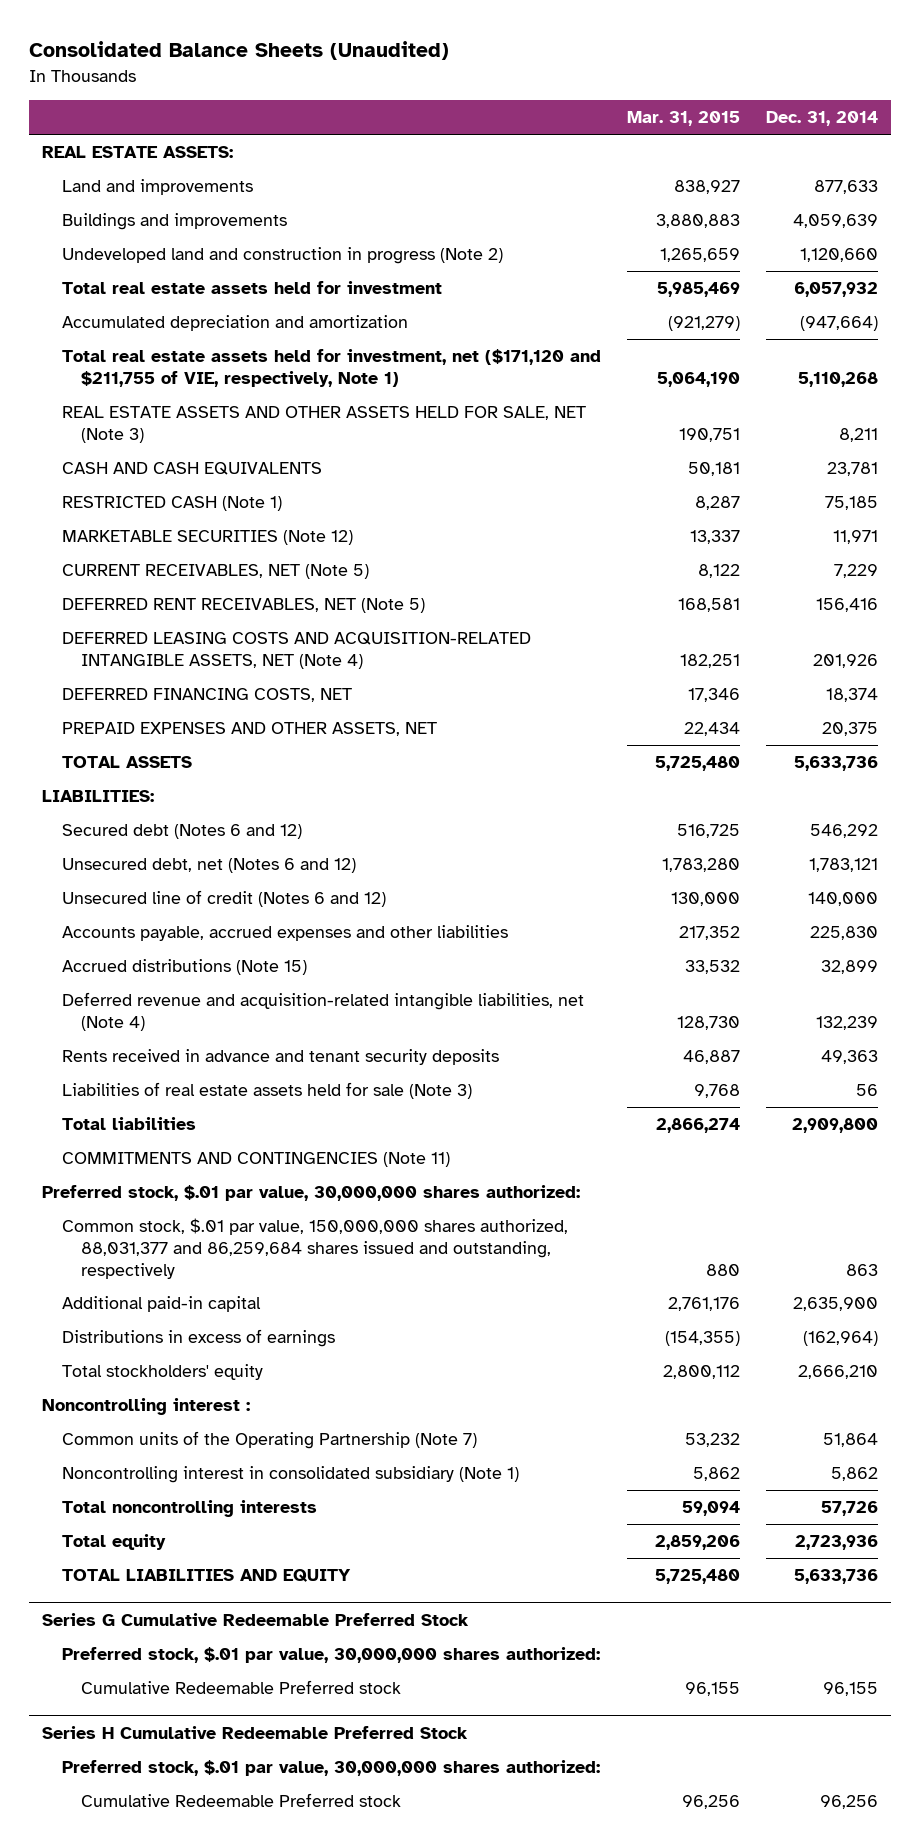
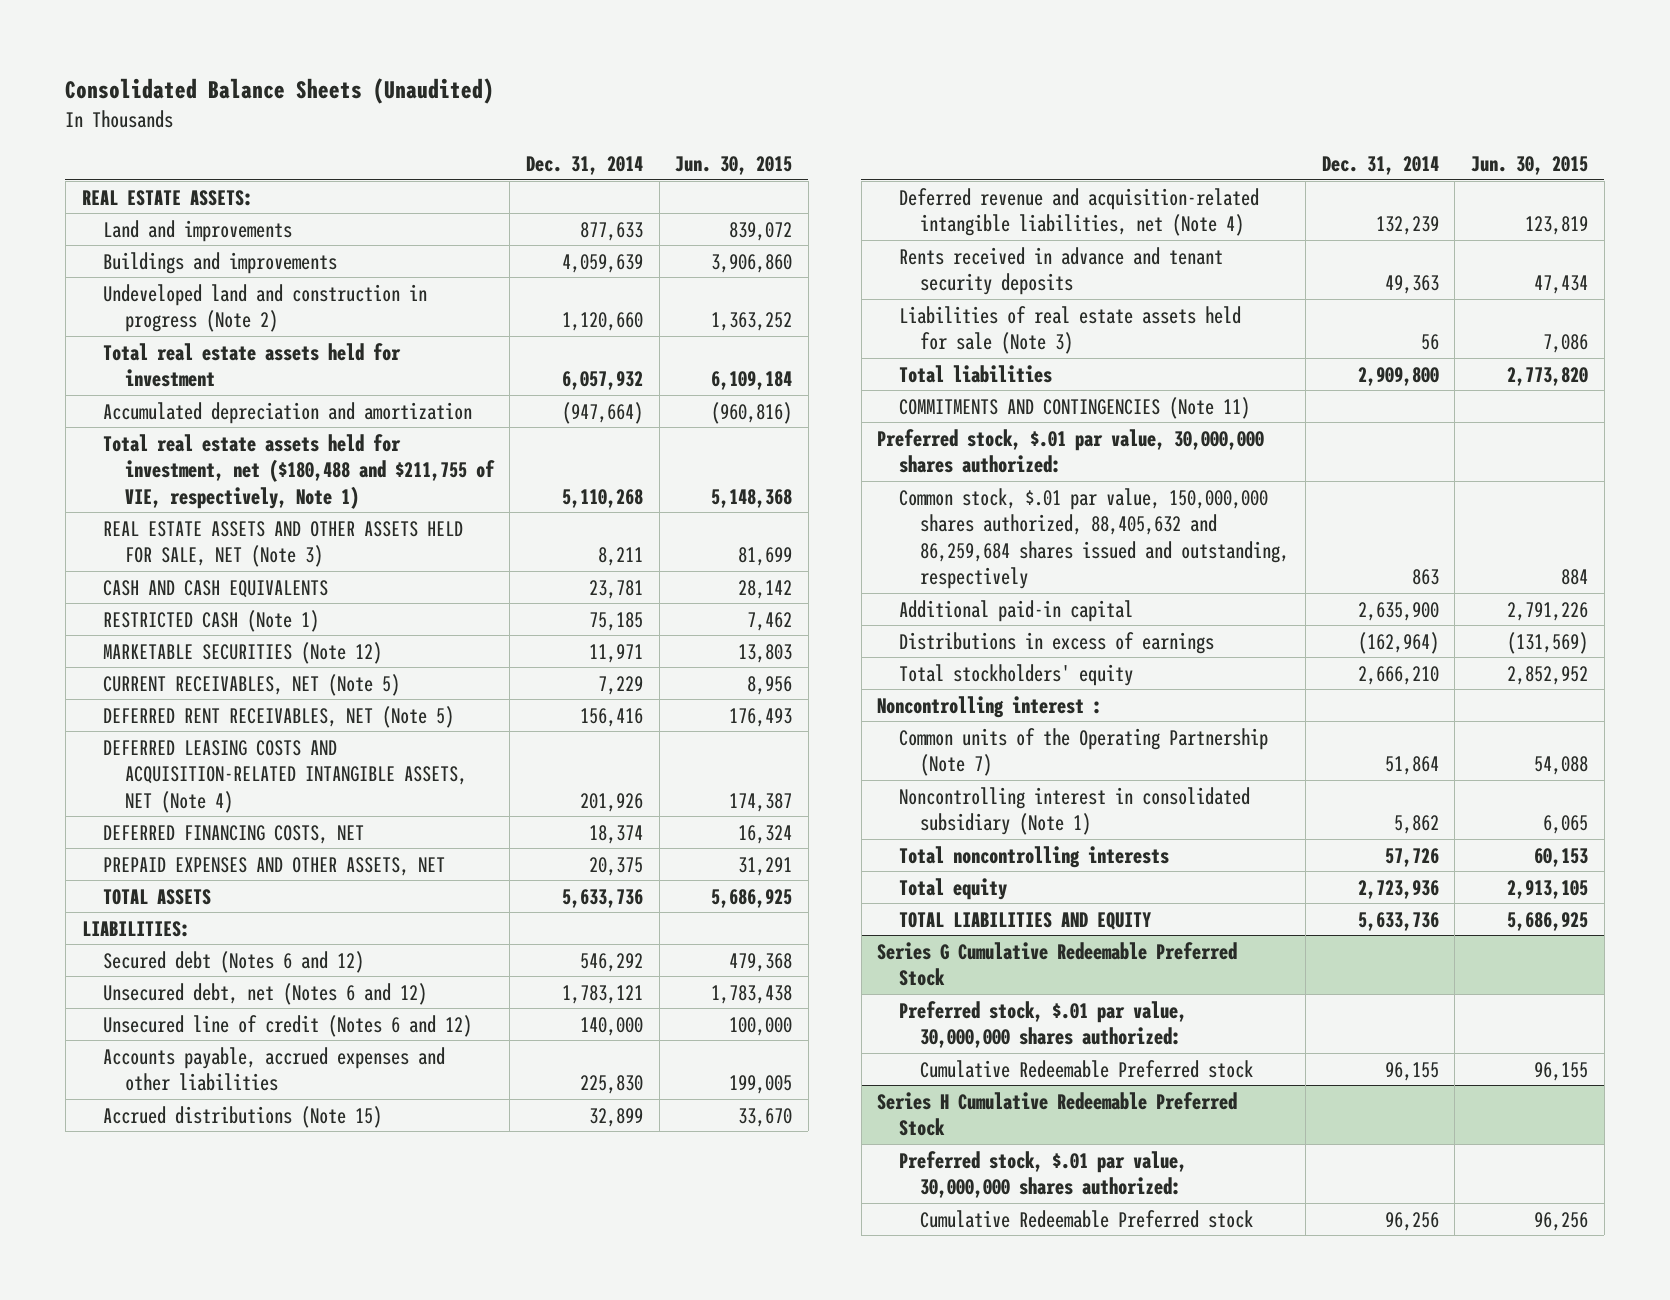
- | Mar. 31, 2015 | Dec. 31, 2014
+ | Dec. 31, 2014 | Jun. 30, 2015
- Total real estate assets held for investment, net ($171,120 and $211,755 of VIE, respectively, Note 1) | 5,064,190 | 5,110,268
+ Total real estate assets held for investment, net ($180,488 and $211,755 of VIE, respectively, Note 1) | 5,110,268 | 5,148,368
- Common stock, $.01 par value, 150,000,000 shares authorized, 88,031,377 and 86,259,684 shares issued and outstanding, respectively | 880 | 863
+ Common stock, $.01 par value, 150,000,000 shares authorized, 88,405,632 and 86,259,684 shares issued and outstanding, respectively | 863 | 884

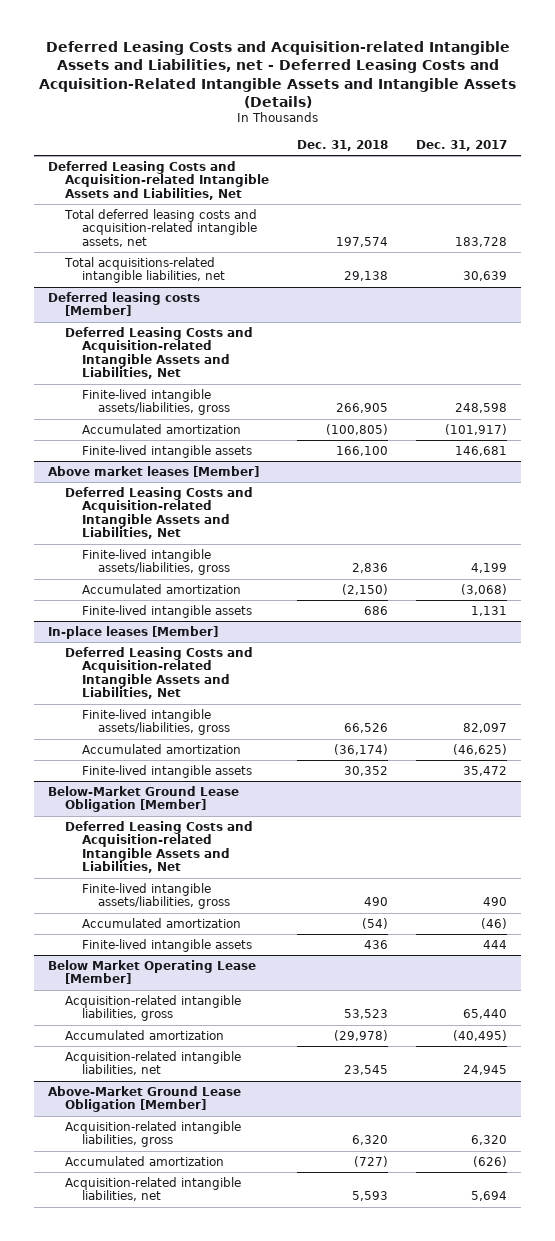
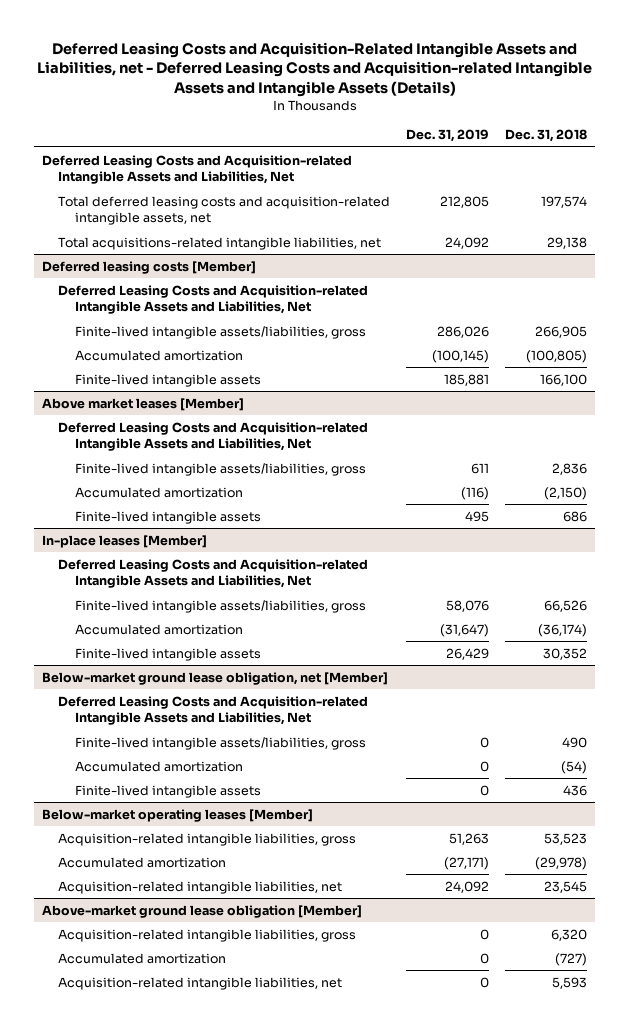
- Deferred Leasing Costs and Acquisition-related Intangible Assets and Liabilities, net - Deferred Leasing Costs and Acquisition-Related Intangible Assets and Intangible Assets (Details)
+ Deferred Leasing Costs and Acquisition-Related Intangible Assets and Liabilities, net - Deferred Leasing Costs and Acquisition-related Intangible Assets and Intangible Assets (Details)
- | Dec. 31, 2018 | Dec. 31, 2017
+ | Dec. 31, 2019 | Dec. 31, 2018
- Below-Market Ground Lease Obligation [Member]
+ Below-market ground lease obligation, net [Member]
- Below Market Operating Lease [Member]
+ Below-market operating leases [Member]
- Above-Market Ground Lease Obligation [Member]
+ Above-market ground lease obligation [Member]

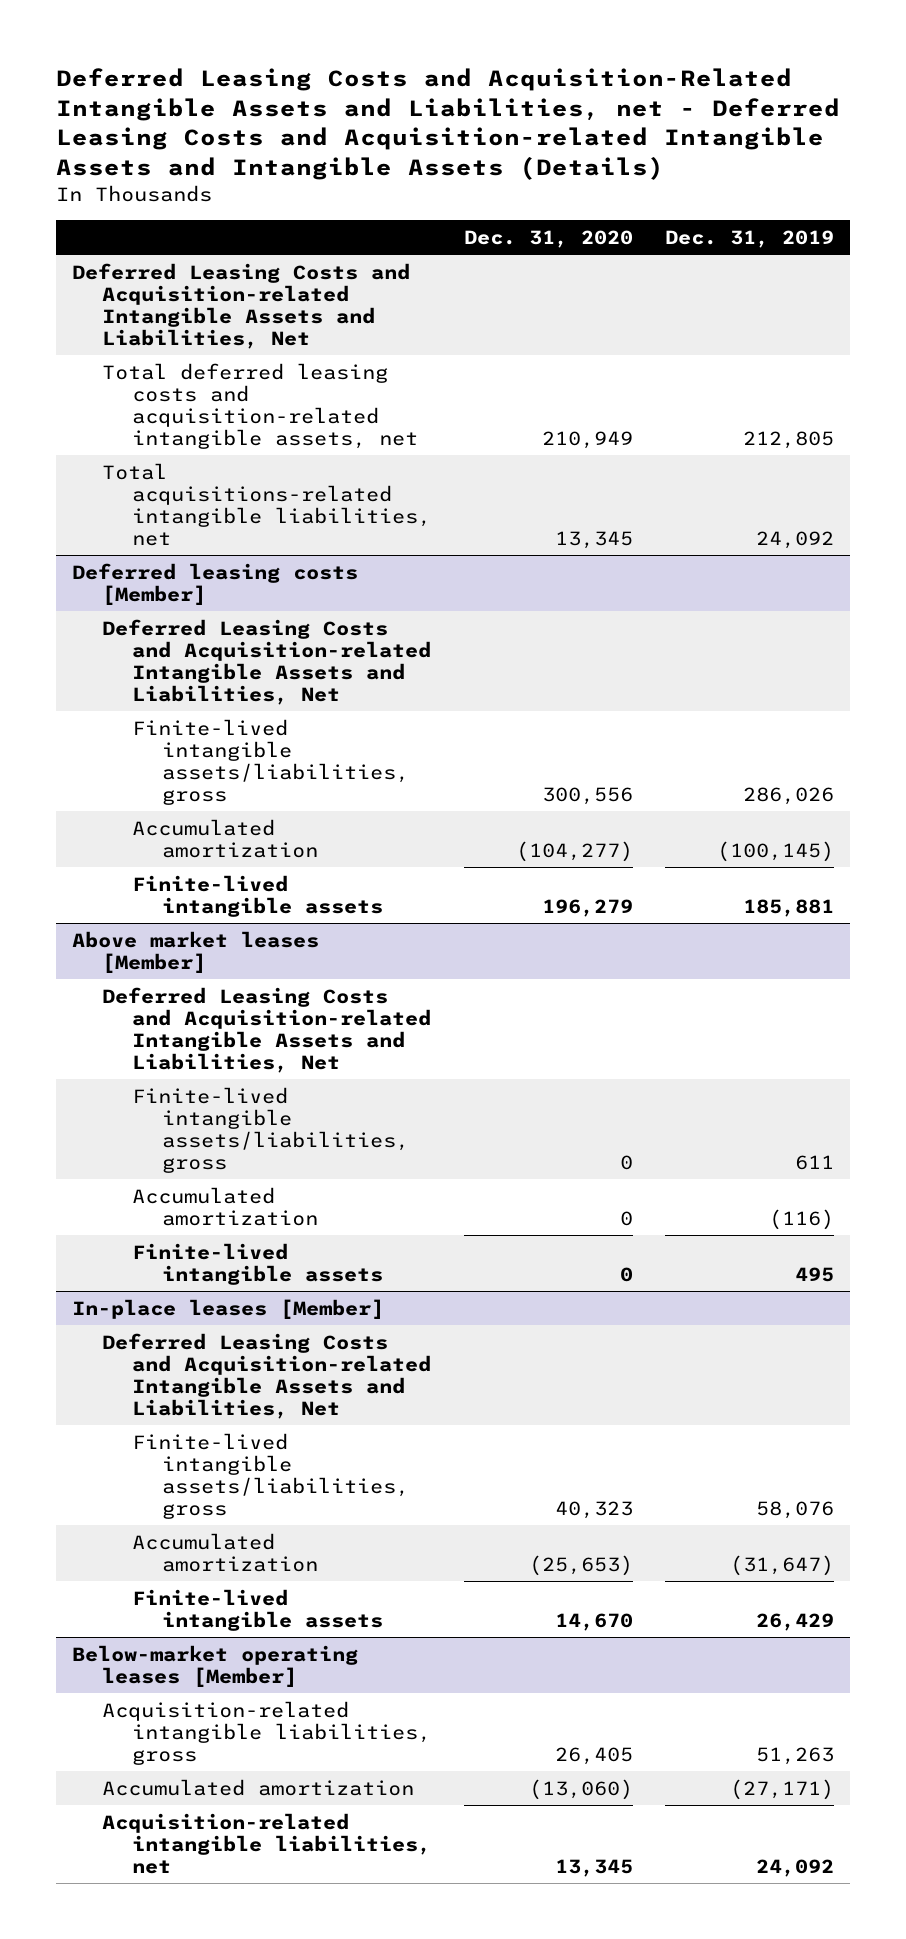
- | Dec. 31, 2019 | Dec. 31, 2018
+ | Dec. 31, 2020 | Dec. 31, 2019
- Below-market ground lease obligation, net [Member]
- Deferred Leasing Costs and Acquisition-related Intangible Assets and Liabilities, Net
- Finite-lived intangible assets/liabilities, gross | 0 | 490
- Accumulated amortization | 0 | (54)
- Finite-lived intangible assets | 0 | 436
- Above-market ground lease obligation [Member]
- Acquisition-related intangible liabilities, gross | 0 | 6,320
- Accumulated amortization | 0 | (727)
- Acquisition-related intangible liabilities, net | 0 | 5,593

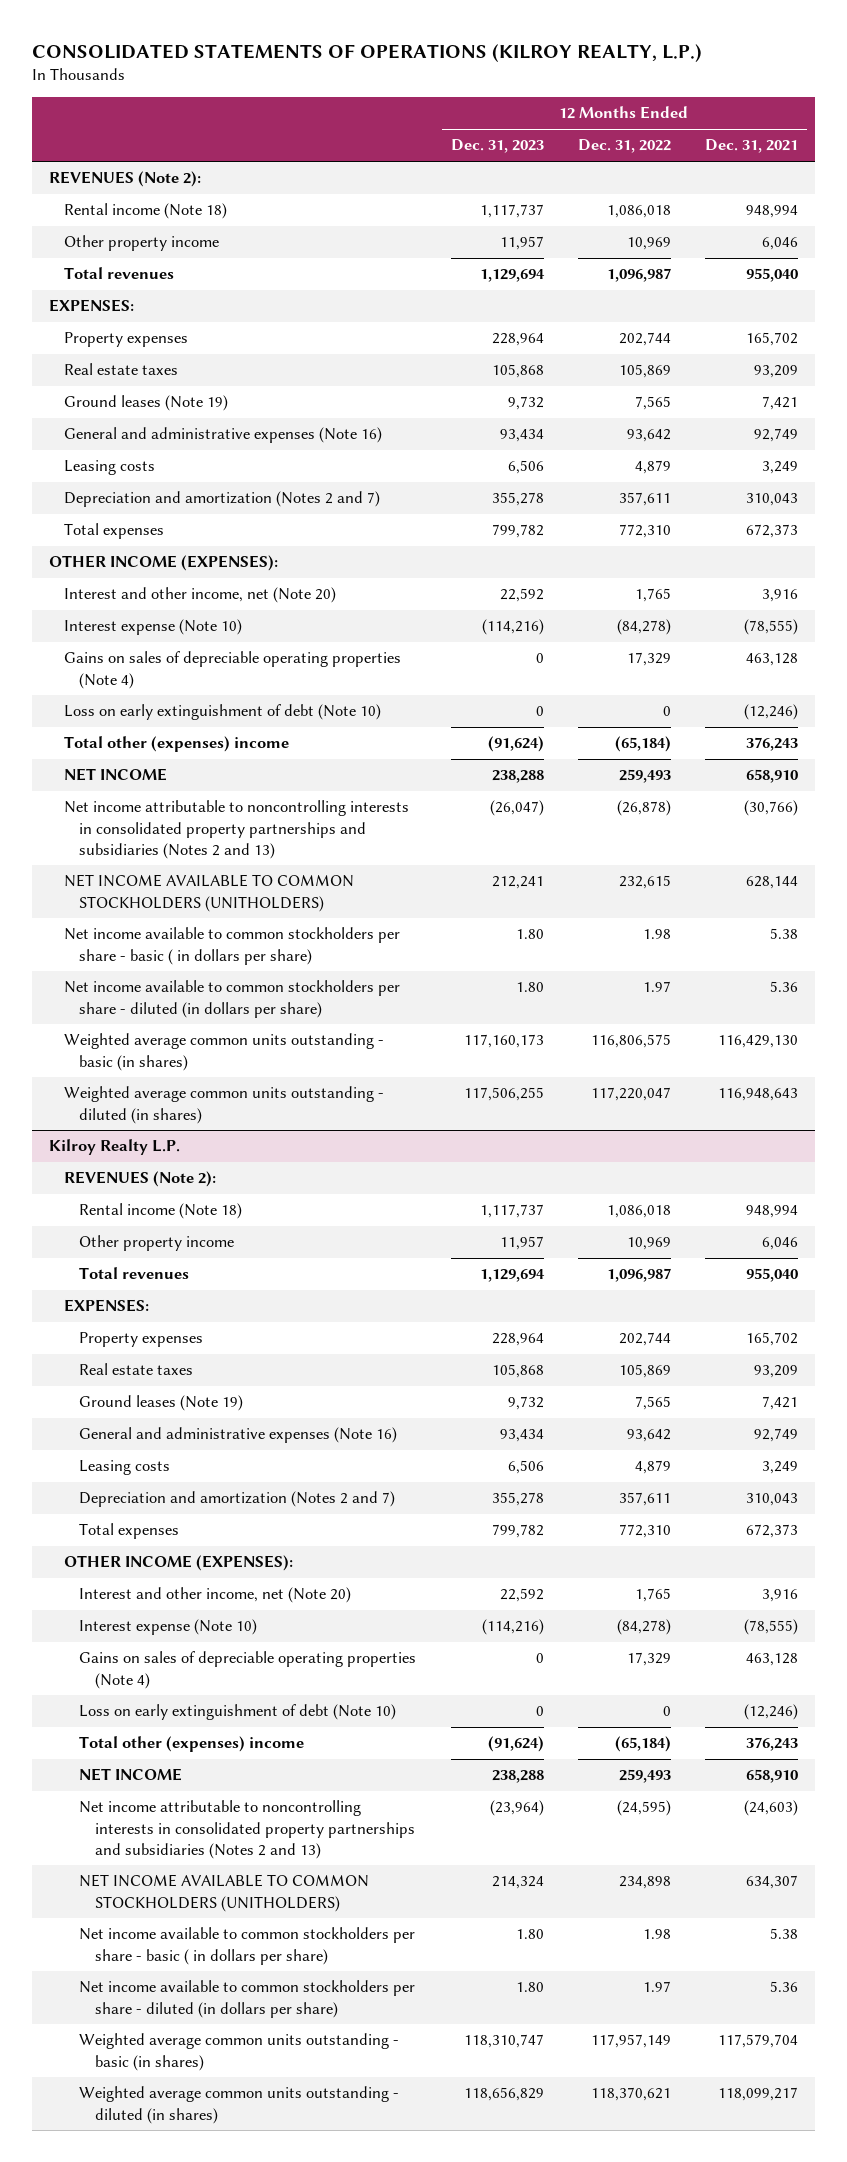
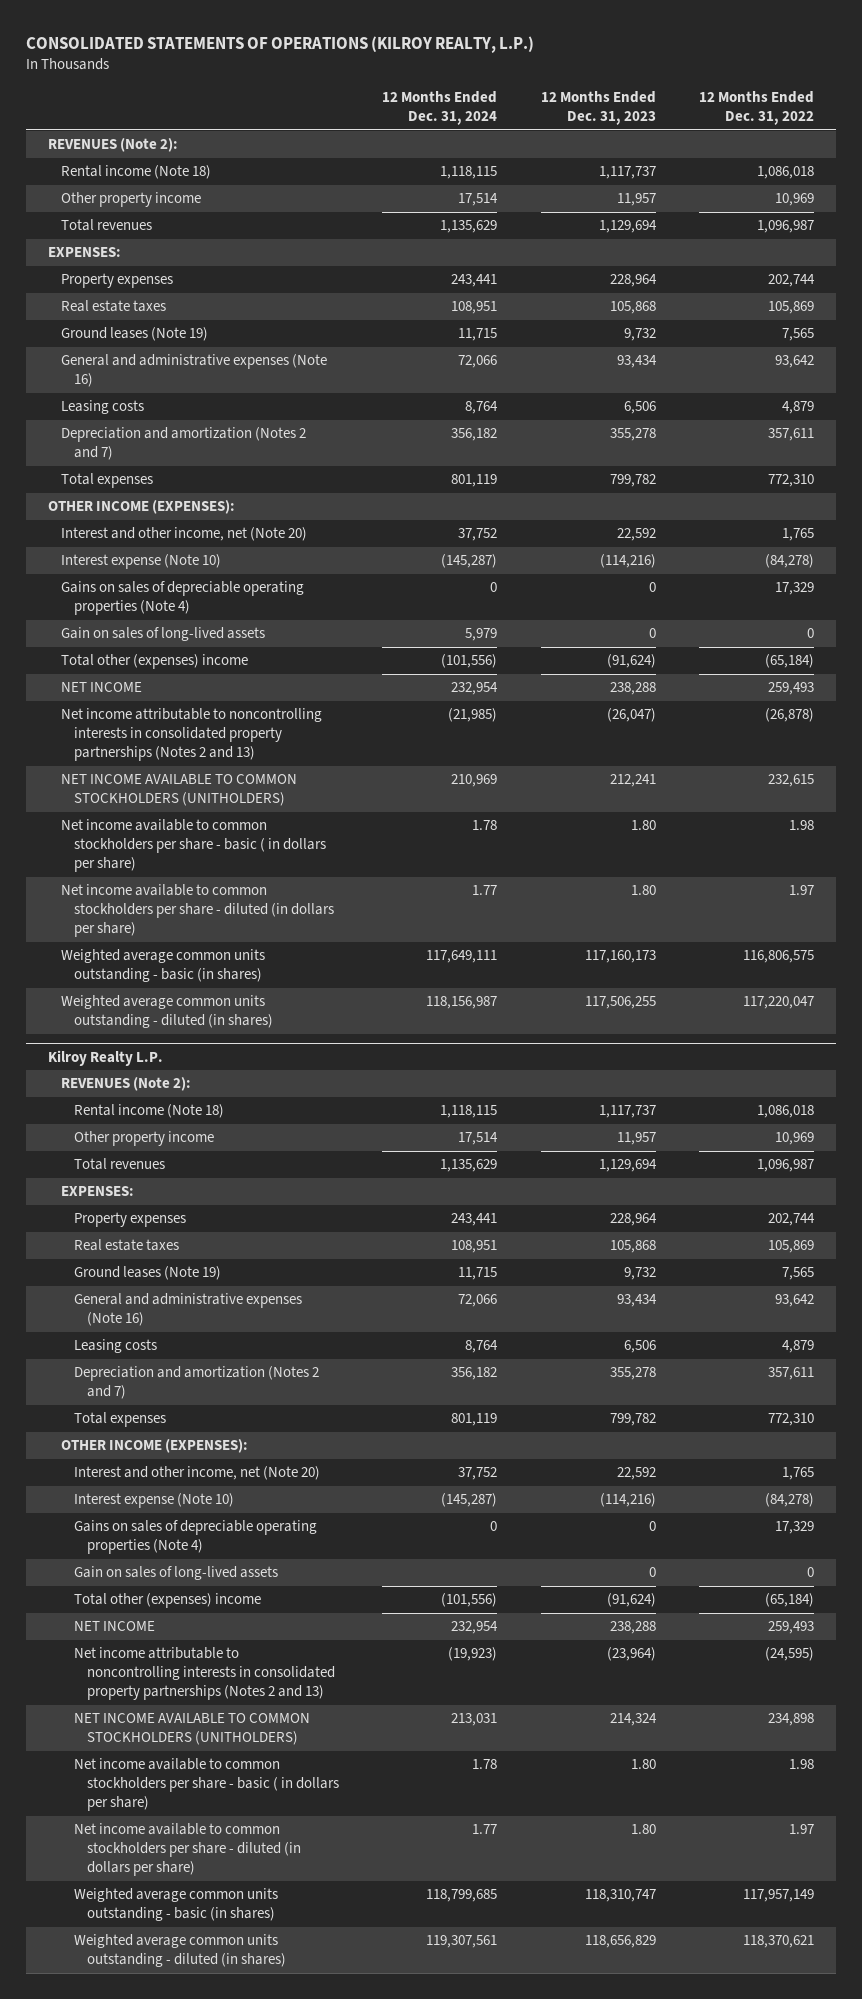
- | 12 Months Ended Dec. 31, 2023 | 12 Months Ended Dec. 31, 2022 | 12 Months Ended Dec. 31, 2021
+ | 12 Months Ended Dec. 31, 2024 | 12 Months Ended Dec. 31, 2023 | 12 Months Ended Dec. 31, 2022
- Loss on early extinguishment of debt (Note 10) | 0 | 0 | (12,246)
+ Gain on sales of long-lived assets | 5,979 | 0 | 0
- Net income attributable to noncontrolling interests in consolidated property partnerships and subsidiaries (Notes 2 and 13) | (26,047) | (26,878) | (30,766)
+ Net income attributable to noncontrolling interests in consolidated property partnerships (Notes 2 and 13) | (21,985) | (26,047) | (26,878)
@ Kilroy Realty L.P.
- Loss on early extinguishment of debt (Note 10) | 0 | 0 | (12,246)
+ Gain on sales of long-lived assets | | 0 | 0
- Net income attributable to noncontrolling interests in consolidated property partnerships and subsidiaries (Notes 2 and 13) | (23,964) | (24,595) | (24,603)
+ Net income attributable to noncontrolling interests in consolidated property partnerships (Notes 2 and 13) | (19,923) | (23,964) | (24,595)

